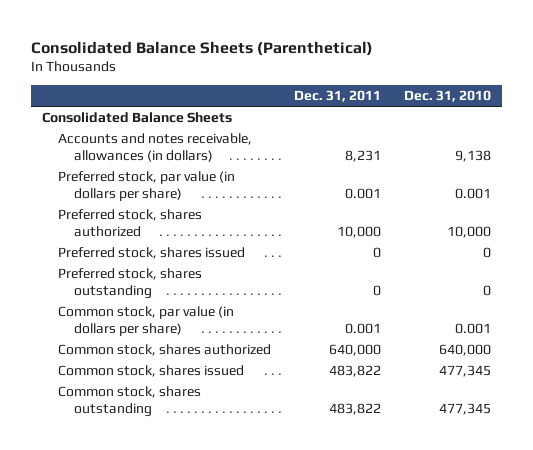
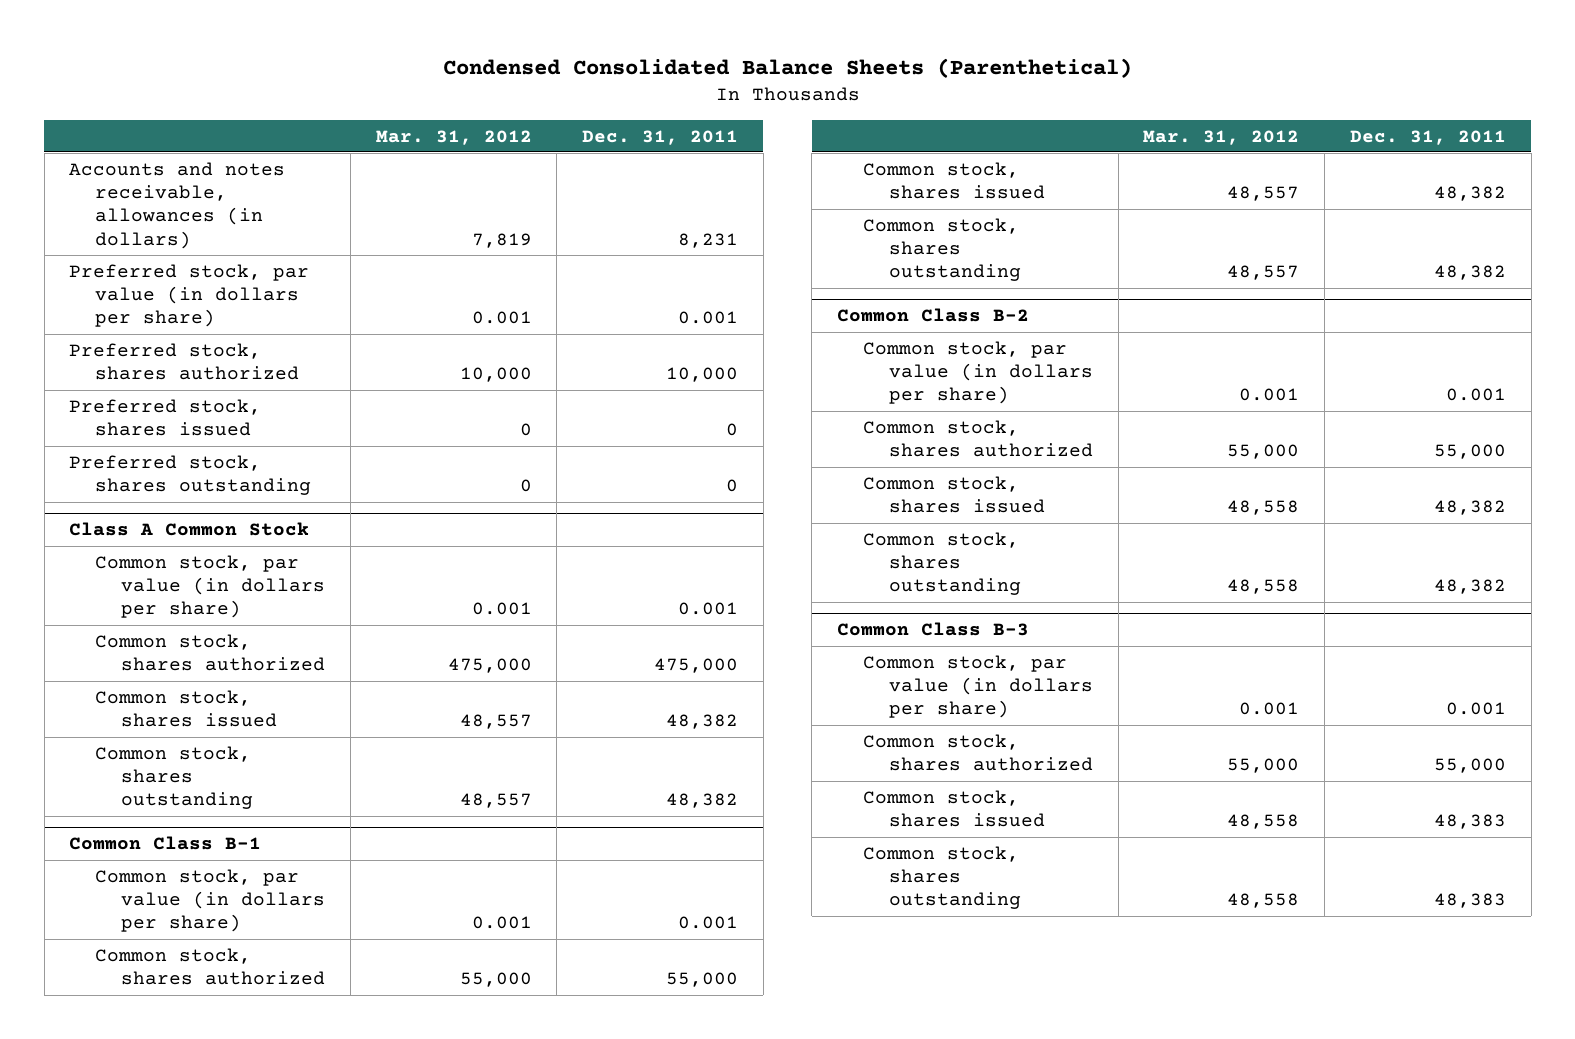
- Consolidated Balance Sheets (Parenthetical)
+ Condensed Consolidated Balance Sheets (Parenthetical)
- | Dec. 31, 2011 | Dec. 31, 2010
+ | Mar. 31, 2012 | Dec. 31, 2011
- Consolidated Balance Sheets
+ Class A Common Stock
- Common stock, shares authorized | 640,000 | 640,000
- Common stock, shares issued | 483,822 | 477,345
- Common stock, shares outstanding | 483,822 | 477,345
+ Common stock, shares authorized | 475,000 | 475,000
+ Common stock, shares issued | 48,557 | 48,382
+ Common stock, shares outstanding | 48,557 | 48,382
+ Common Class B-1
+ Common stock, par value (in dollars per share) | 0.001 | 0.001
+ Common stock, shares authorized | 55,000 | 55,000
+ Common stock, shares issued | 48,557 | 48,382
+ Common stock, shares outstanding | 48,557 | 48,382
+ Common Class B-2
+ Common stock, par value (in dollars per share) | 0.001 | 0.001
+ Common stock, shares authorized | 55,000 | 55,000
+ Common stock, shares issued | 48,558 | 48,382
+ Common stock, shares outstanding | 48,558 | 48,382
+ Common Class B-3
+ Common stock, par value (in dollars per share) | 0.001 | 0.001
+ Common stock, shares authorized | 55,000 | 55,000
+ Common stock, shares issued | 48,558 | 48,383
+ Common stock, shares outstanding | 48,558 | 48,383

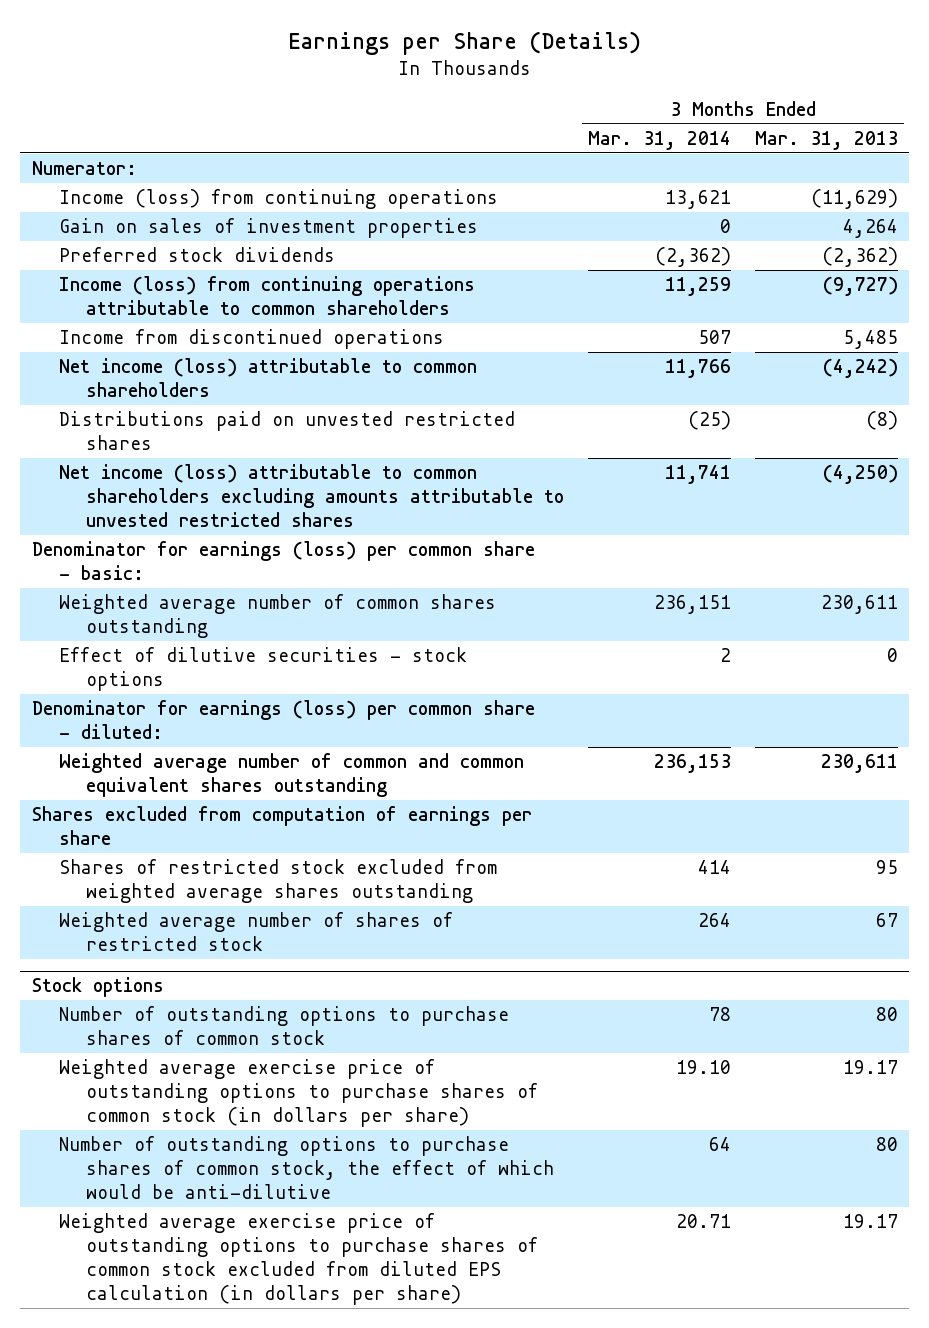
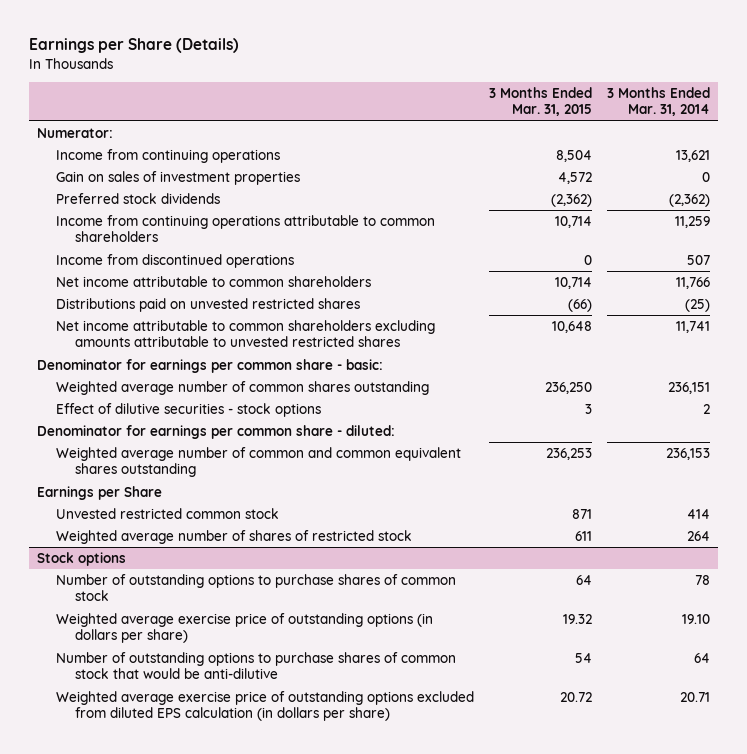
- | 3 Months Ended Mar. 31, 2014 | 3 Months Ended Mar. 31, 2013
+ | 3 Months Ended Mar. 31, 2015 | 3 Months Ended Mar. 31, 2014
- Income (loss) from continuing operations | 13,621 | (11,629)
+ Income from continuing operations | 8,504 | 13,621
- Income (loss) from continuing operations attributable to common shareholders | 11,259 | (9,727)
+ Income from continuing operations attributable to common shareholders | 10,714 | 11,259
- Net income (loss) attributable to common shareholders | 11,766 | (4,242)
+ Net income attributable to common shareholders | 10,714 | 11,766
- Net income (loss) attributable to common shareholders excluding amounts attributable to unvested restricted shares | 11,741 | (4,250)
- Denominator for earnings (loss) per common share - basic:
+ Net income attributable to common shareholders excluding amounts attributable to unvested restricted shares | 10,648 | 11,741
+ Denominator for earnings per common share - basic:
- Denominator for earnings (loss) per common share - diluted:
+ Denominator for earnings per common share - diluted:
- Shares excluded from computation of earnings per share
- Shares of restricted stock excluded from weighted average shares outstanding | 414 | 95
+ Earnings per Share
+ Unvested restricted common stock | 871 | 414
@ Stock options
- Weighted average exercise price of outstanding options to purchase shares of common stock (in dollars per share) | 19.10 | 19.17
- Number of outstanding options to purchase shares of common stock, the effect of which would be anti-dilutive | 64 | 80
- Weighted average exercise price of outstanding options to purchase shares of common stock excluded from diluted EPS calculation (in dollars per share) | 20.71 | 19.17
+ Weighted average exercise price of outstanding options (in dollars per share) | 19.32 | 19.10
+ Number of outstanding options to purchase shares of common stock that would be anti-dilutive | 54 | 64
+ Weighted average exercise price of outstanding options excluded from diluted EPS calculation (in dollars per share) | 20.72 | 20.71

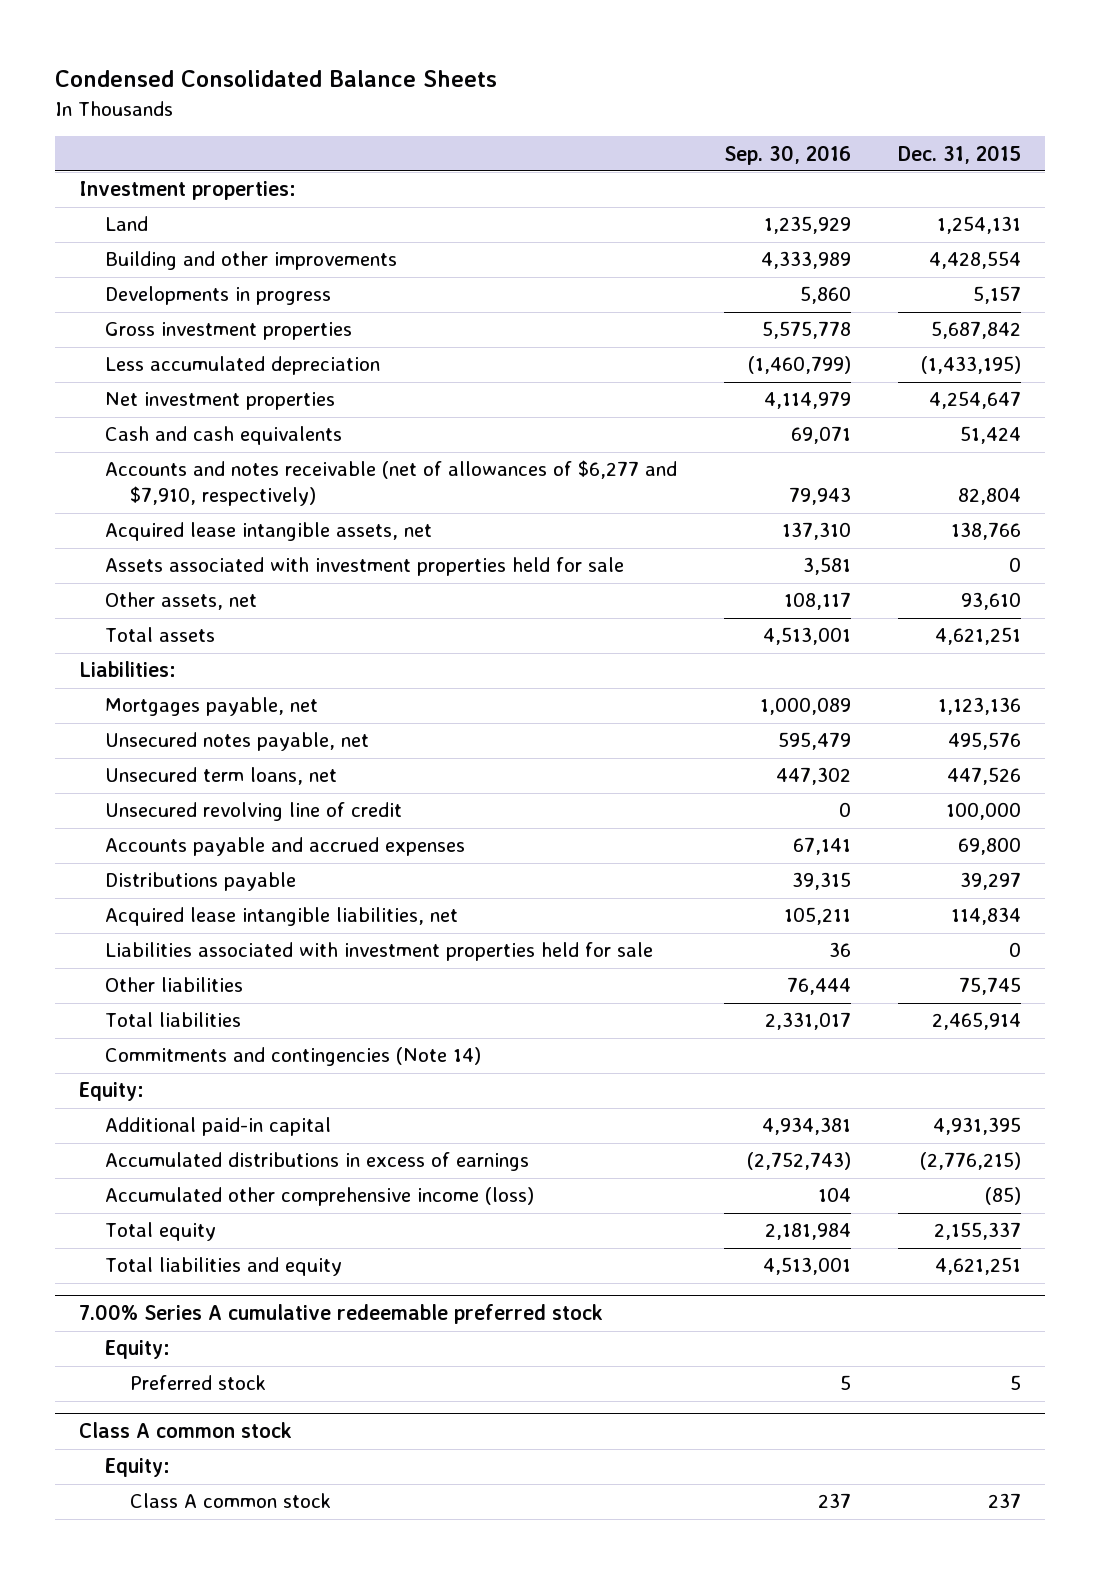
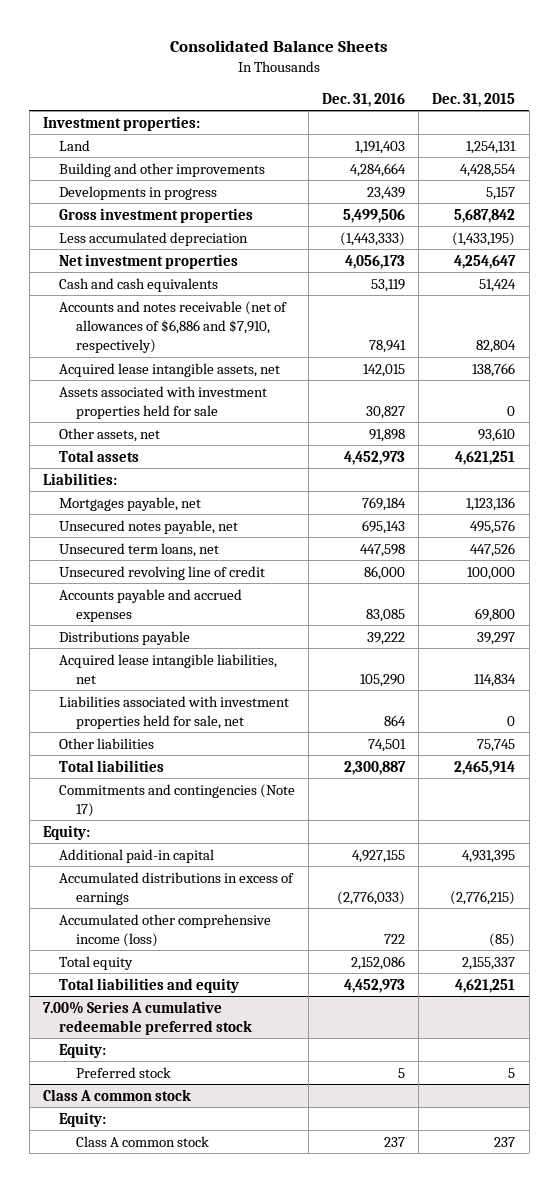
- Condensed Consolidated Balance Sheets
+ Consolidated Balance Sheets
- | Sep. 30, 2016 | Dec. 31, 2015
+ | Dec. 31, 2016 | Dec. 31, 2015
- Accounts and notes receivable (net of allowances of $6,277 and $7,910, respectively) | 79,943 | 82,804
+ Accounts and notes receivable (net of allowances of $6,886 and $7,910, respectively) | 78,941 | 82,804
- Liabilities associated with investment properties held for sale | 36 | 0
+ Liabilities associated with investment properties held for sale, net | 864 | 0
- Commitments and contingencies (Note 14)
+ Commitments and contingencies (Note 17)

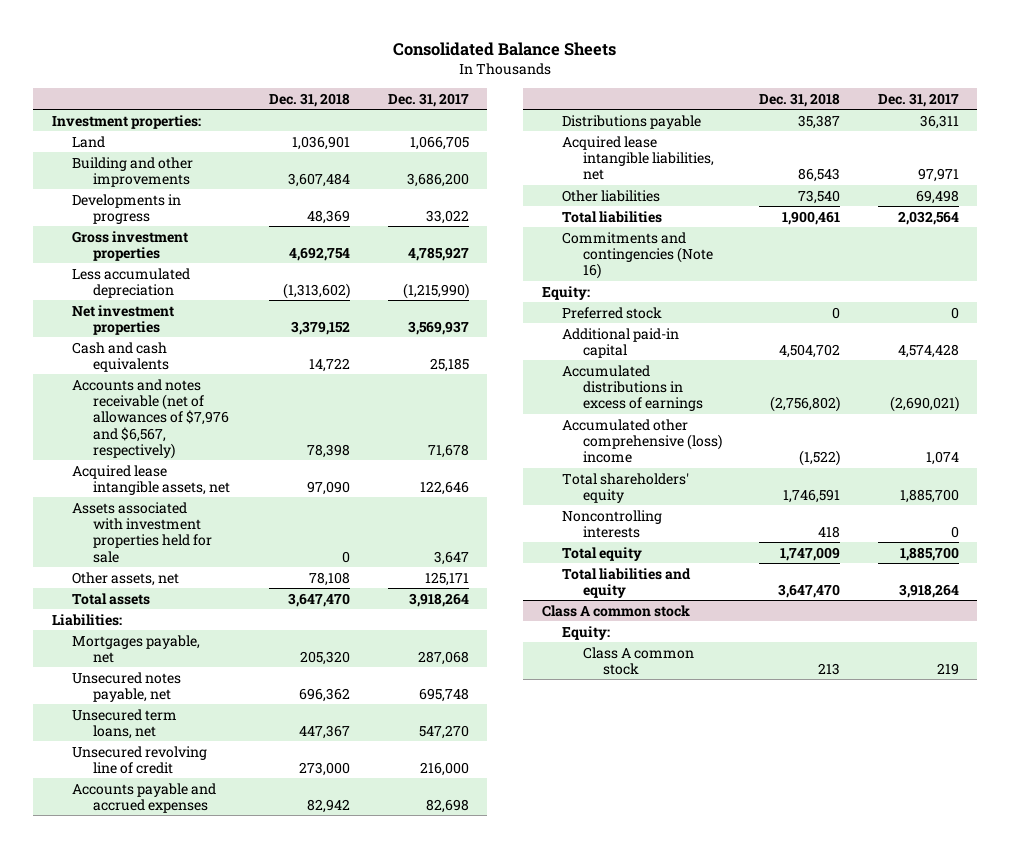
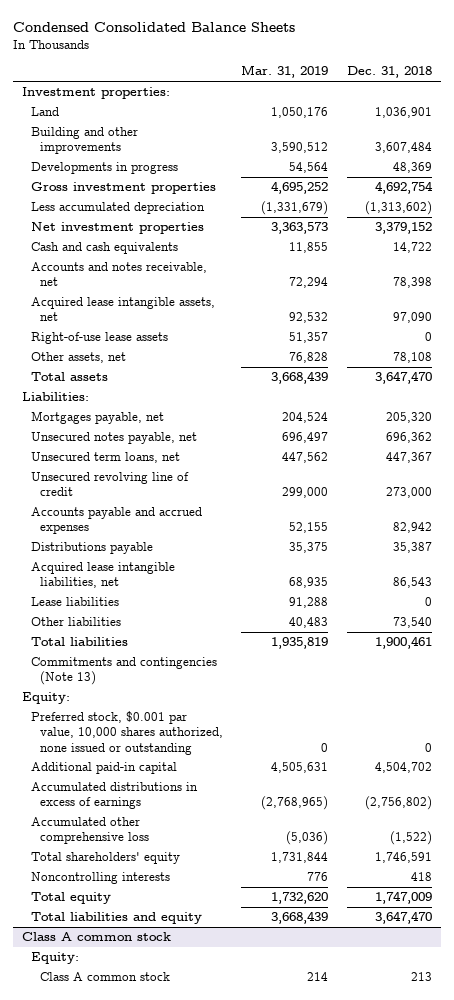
- Consolidated Balance Sheets
+ Condensed Consolidated Balance Sheets
- | Dec. 31, 2018 | Dec. 31, 2017
+ | Mar. 31, 2019 | Dec. 31, 2018
- Accounts and notes receivable (net of allowances of $7,976 and $6,567, respectively) | 78,398 | 71,678
+ Accounts and notes receivable, net | 72,294 | 78,398
- Assets associated with investment properties held for sale | 0 | 3,647
+ Right-of-use lease assets | 51,357 | 0
+ Lease liabilities | 91,288 | 0
- Commitments and contingencies (Note 16)
+ Commitments and contingencies (Note 13)
- Preferred stock | 0 | 0
+ Preferred stock, $0.001 par value, 10,000 shares authorized, none issued or outstanding | 0 | 0
- Accumulated other comprehensive (loss) income | (1,522) | 1,074
+ Accumulated other comprehensive loss | (5,036) | (1,522)

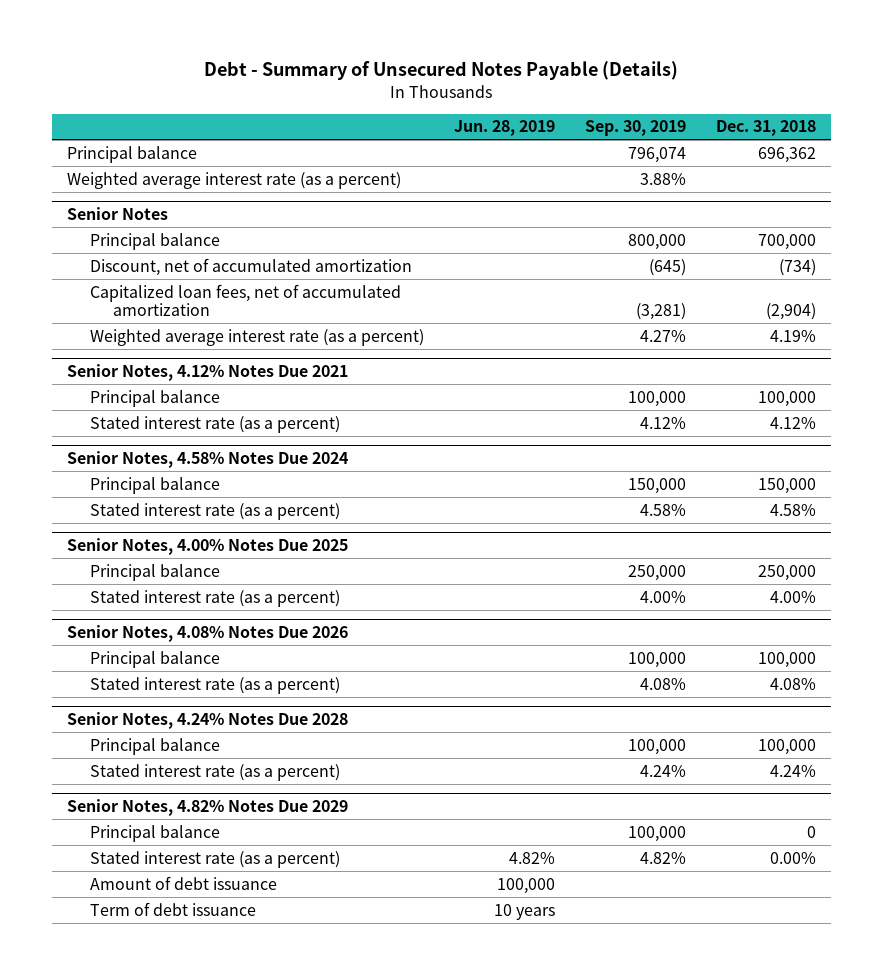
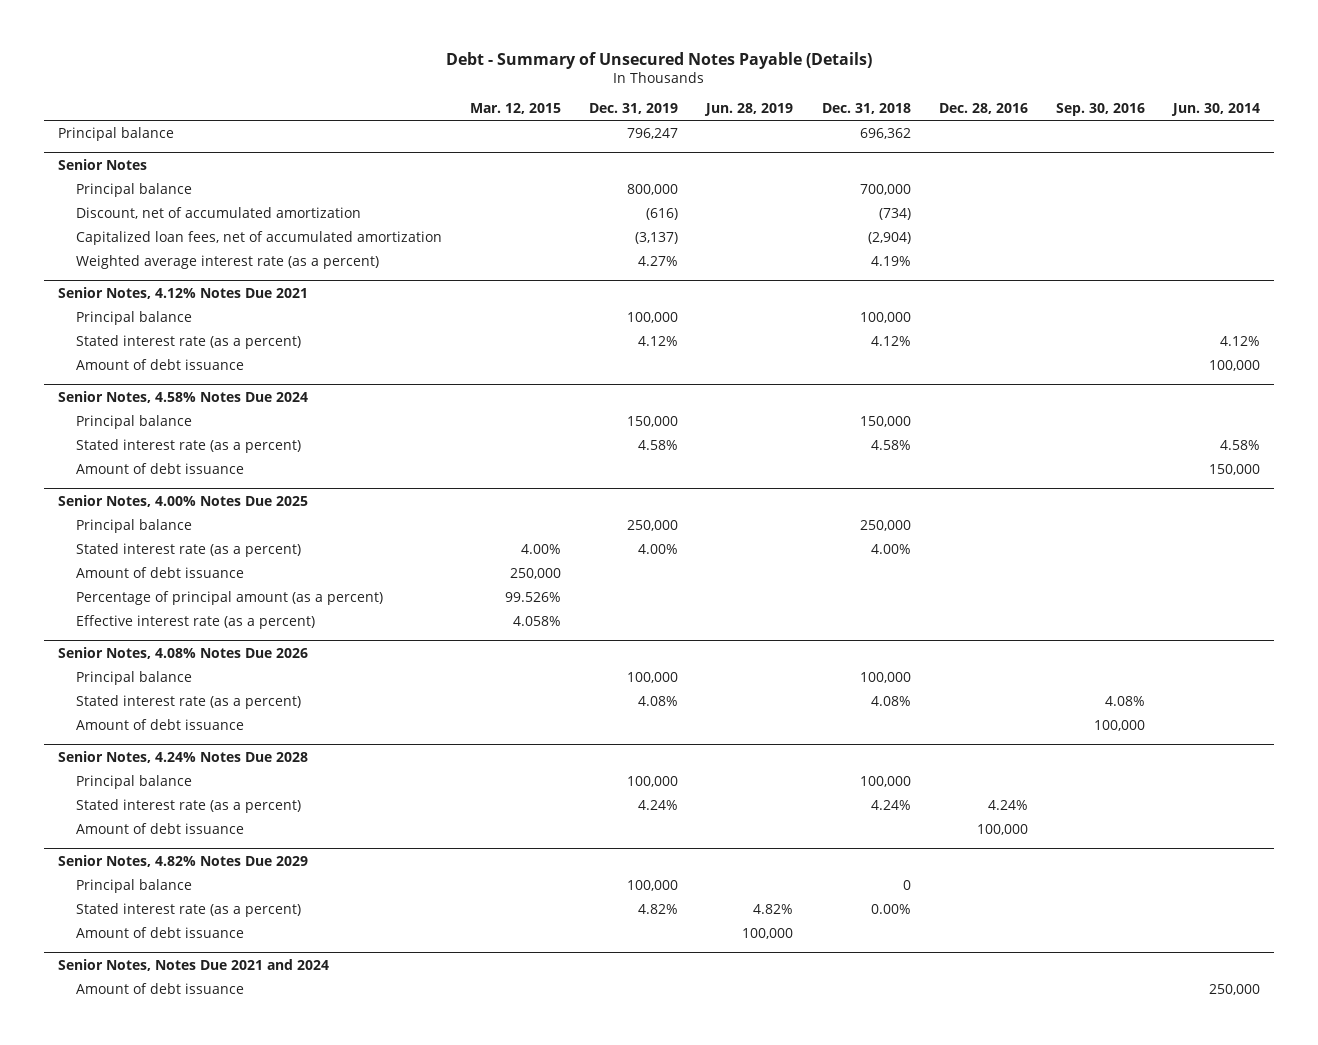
- | Jun. 28, 2019 | Sep. 30, 2019 | Dec. 31, 2018
+ | Mar. 12, 2015 | Dec. 31, 2019 | Jun. 28, 2019 | Dec. 31, 2018 | Dec. 28, 2016 | Sep. 30, 2016 | Jun. 30, 2014
- Weighted average interest rate (as a percent) | | 3.88% |
@ Senior Notes, 4.12% Notes Due 2021
+ Amount of debt issuance | | | | | | | 100,000
@ Senior Notes, 4.58% Notes Due 2024
+ Amount of debt issuance | | | | | | | 150,000
@ Senior Notes, 4.00% Notes Due 2025
+ Amount of debt issuance | 250,000 | | | | | |
+ Percentage of principal amount (as a percent) | 99.526% | | | | | |
+ Effective interest rate (as a percent) | 4.058% | | | | | |
@ Senior Notes, 4.08% Notes Due 2026
+ Amount of debt issuance | | | | | | 100,000 |
@ Senior Notes, 4.24% Notes Due 2028
+ Amount of debt issuance | | | | | 100,000 | |
@ Senior Notes, 4.82% Notes Due 2029
- Term of debt issuance | 10 years | |
+ Senior Notes, Notes Due 2021 and 2024
+ Amount of debt issuance | | | | | | | 250,000

